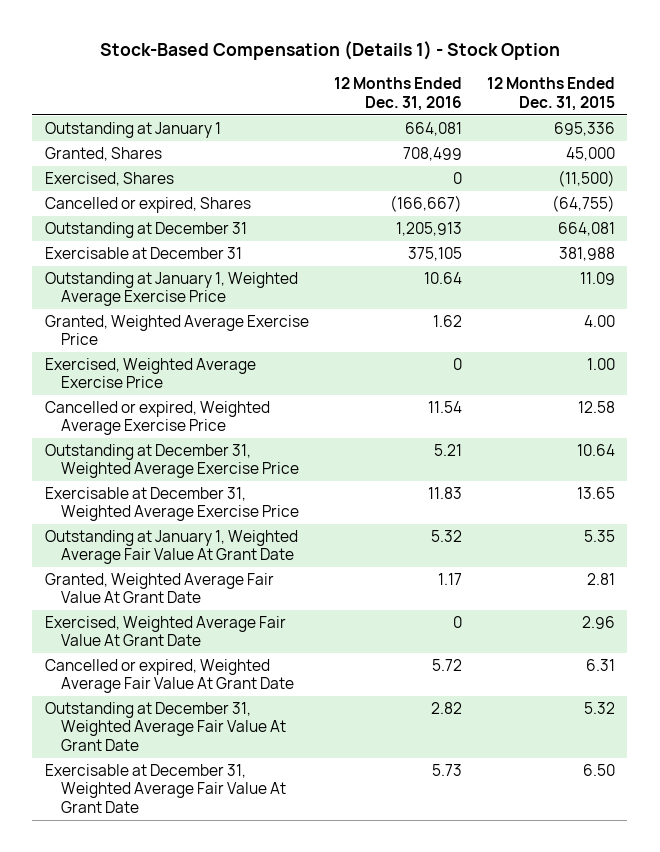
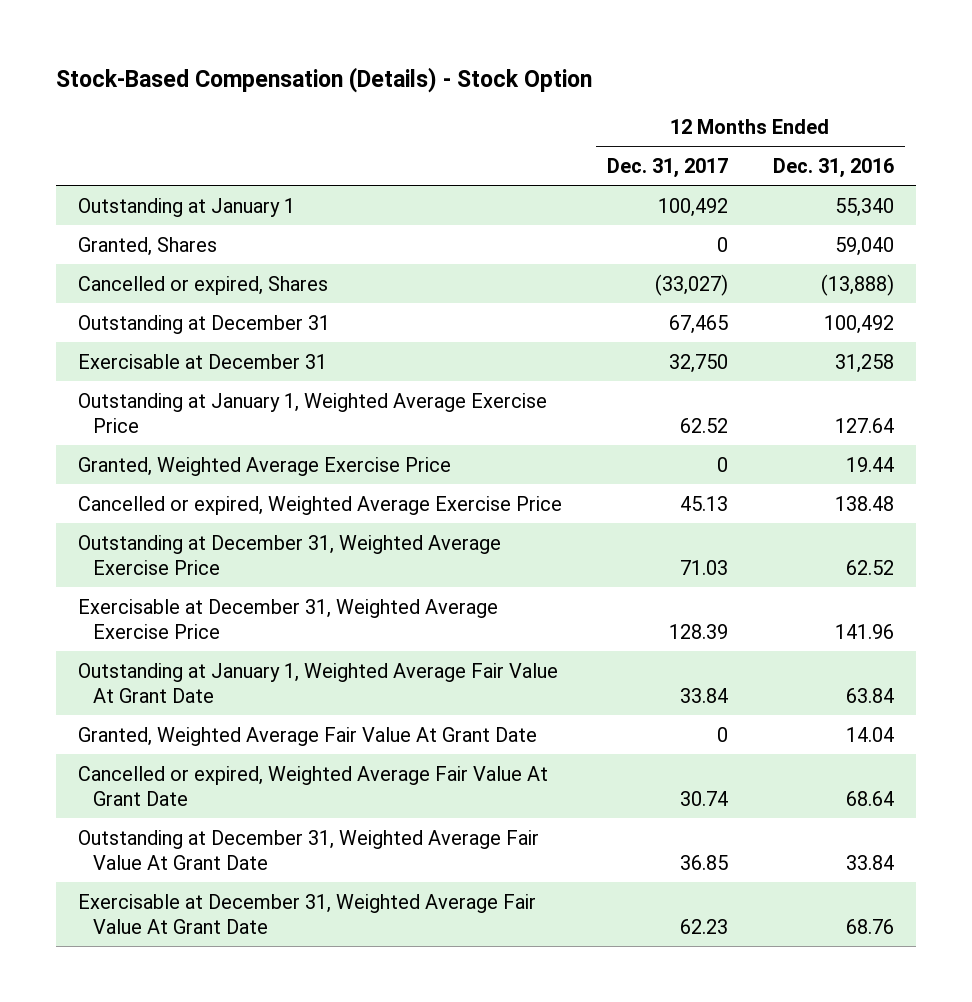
- Stock-Based Compensation (Details 1) - Stock Option
+ Stock-Based Compensation (Details) - Stock Option
- | 12 Months Ended Dec. 31, 2016 | 12 Months Ended Dec. 31, 2015
+ | 12 Months Ended Dec. 31, 2017 | 12 Months Ended Dec. 31, 2016
- Outstanding at January 1 | 664,081 | 695,336
- Granted, Shares | 708,499 | 45,000
- Exercised, Shares | 0 | (11,500)
- Cancelled or expired, Shares | (166,667) | (64,755)
- Outstanding at December 31 | 1,205,913 | 664,081
- Exercisable at December 31 | 375,105 | 381,988
- Outstanding at January 1, Weighted Average Exercise Price | 10.64 | 11.09
- Granted, Weighted Average Exercise Price | 1.62 | 4.00
- Exercised, Weighted Average Exercise Price | 0 | 1.00
- Cancelled or expired, Weighted Average Exercise Price | 11.54 | 12.58
- Outstanding at December 31, Weighted Average Exercise Price | 5.21 | 10.64
- Exercisable at December 31, Weighted Average Exercise Price | 11.83 | 13.65
- Outstanding at January 1, Weighted Average Fair Value At Grant Date | 5.32 | 5.35
- Granted, Weighted Average Fair Value At Grant Date | 1.17 | 2.81
- Exercised, Weighted Average Fair Value At Grant Date | 0 | 2.96
- Cancelled or expired, Weighted Average Fair Value At Grant Date | 5.72 | 6.31
- Outstanding at December 31, Weighted Average Fair Value At Grant Date | 2.82 | 5.32
- Exercisable at December 31, Weighted Average Fair Value At Grant Date | 5.73 | 6.50
+ Outstanding at January 1 | 100,492 | 55,340
+ Granted, Shares | 0 | 59,040
+ Cancelled or expired, Shares | (33,027) | (13,888)
+ Outstanding at December 31 | 67,465 | 100,492
+ Exercisable at December 31 | 32,750 | 31,258
+ Outstanding at January 1, Weighted Average Exercise Price | 62.52 | 127.64
+ Granted, Weighted Average Exercise Price | 0 | 19.44
+ Cancelled or expired, Weighted Average Exercise Price | 45.13 | 138.48
+ Outstanding at December 31, Weighted Average Exercise Price | 71.03 | 62.52
+ Exercisable at December 31, Weighted Average Exercise Price | 128.39 | 141.96
+ Outstanding at January 1, Weighted Average Fair Value At Grant Date | 33.84 | 63.84
+ Granted, Weighted Average Fair Value At Grant Date | 0 | 14.04
+ Cancelled or expired, Weighted Average Fair Value At Grant Date | 30.74 | 68.64
+ Outstanding at December 31, Weighted Average Fair Value At Grant Date | 36.85 | 33.84
+ Exercisable at December 31, Weighted Average Fair Value At Grant Date | 62.23 | 68.76

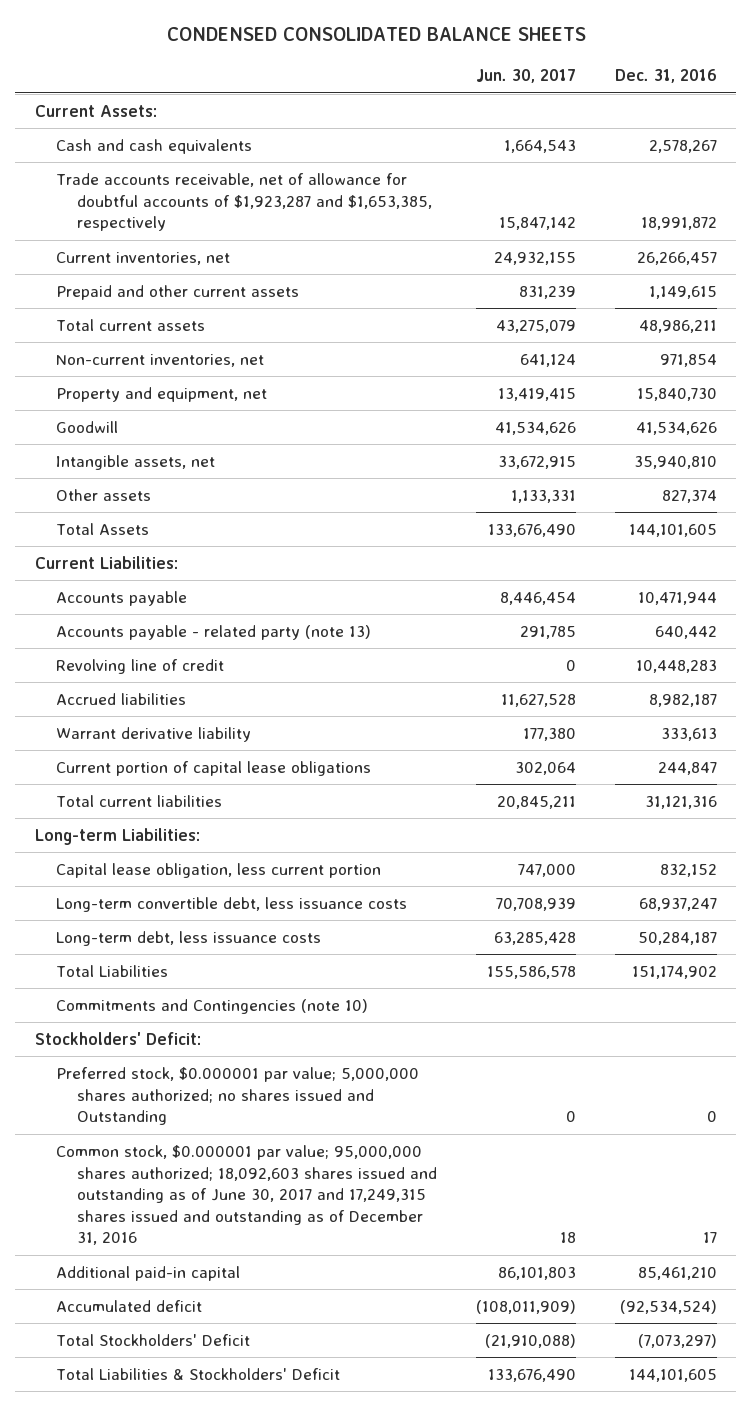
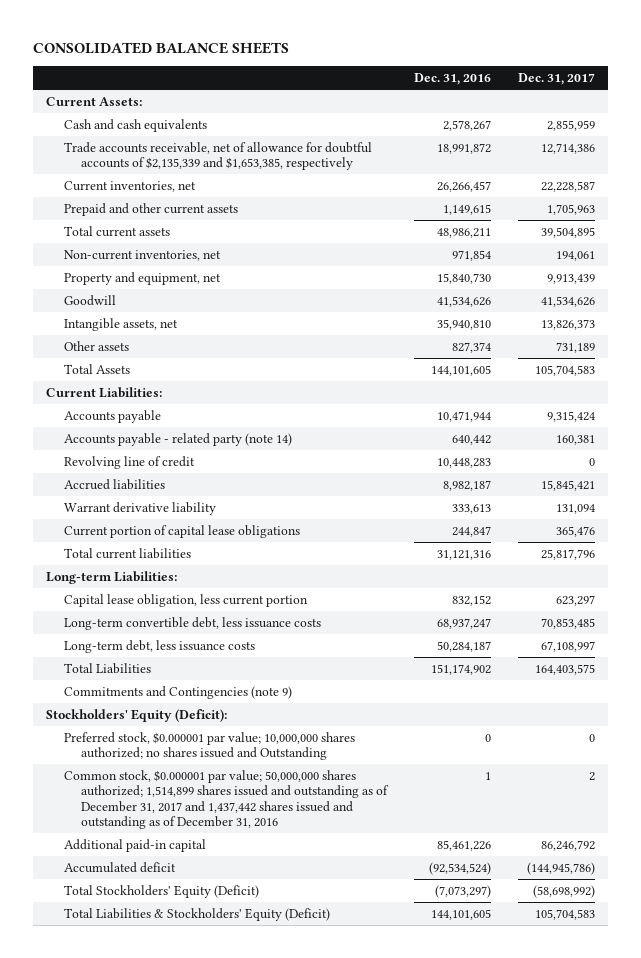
- CONDENSED CONSOLIDATED BALANCE SHEETS
+ CONSOLIDATED BALANCE SHEETS
- | Jun. 30, 2017 | Dec. 31, 2016
+ | Dec. 31, 2016 | Dec. 31, 2017
- Trade accounts receivable, net of allowance for doubtful accounts of $1,923,287 and $1,653,385, respectively | 15,847,142 | 18,991,872
+ Trade accounts receivable, net of allowance for doubtful accounts of $2,135,339 and $1,653,385, respectively | 18,991,872 | 12,714,386
- Accounts payable - related party (note 13) | 291,785 | 640,442
+ Accounts payable - related party (note 14) | 640,442 | 160,381
- Commitments and Contingencies (note 10)
- Stockholders' Deficit:
- Preferred stock, $0.000001 par value; 5,000,000 shares authorized; no shares issued and Outstanding | 0 | 0
- Common stock, $0.000001 par value; 95,000,000 shares authorized; 18,092,603 shares issued and outstanding as of June 30, 2017 and 17,249,315 shares issued and outstanding as of December 31, 2016 | 18 | 17
- Additional paid-in capital | 86,101,803 | 85,461,210
+ Commitments and Contingencies (note 9)
+ Stockholders' Equity (Deficit):
+ Preferred stock, $0.000001 par value; 10,000,000 shares authorized; no shares issued and Outstanding | 0 | 0
+ Common stock, $0.000001 par value; 50,000,000 shares authorized; 1,514,899 shares issued and outstanding as of December 31, 2017 and 1,437,442 shares issued and outstanding as of December 31, 2016 | 1 | 2
+ Additional paid-in capital | 85,461,226 | 86,246,792
- Total Stockholders' Deficit | (21,910,088) | (7,073,297)
- Total Liabilities & Stockholders' Deficit | 133,676,490 | 144,101,605
+ Total Stockholders' Equity (Deficit) | (7,073,297) | (58,698,992)
+ Total Liabilities & Stockholders' Equity (Deficit) | 144,101,605 | 105,704,583

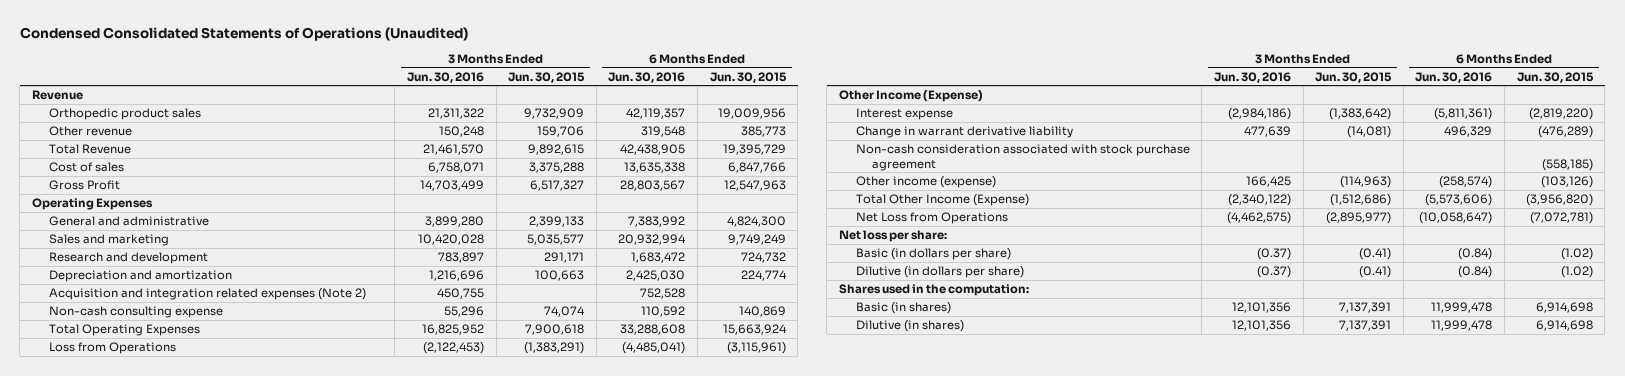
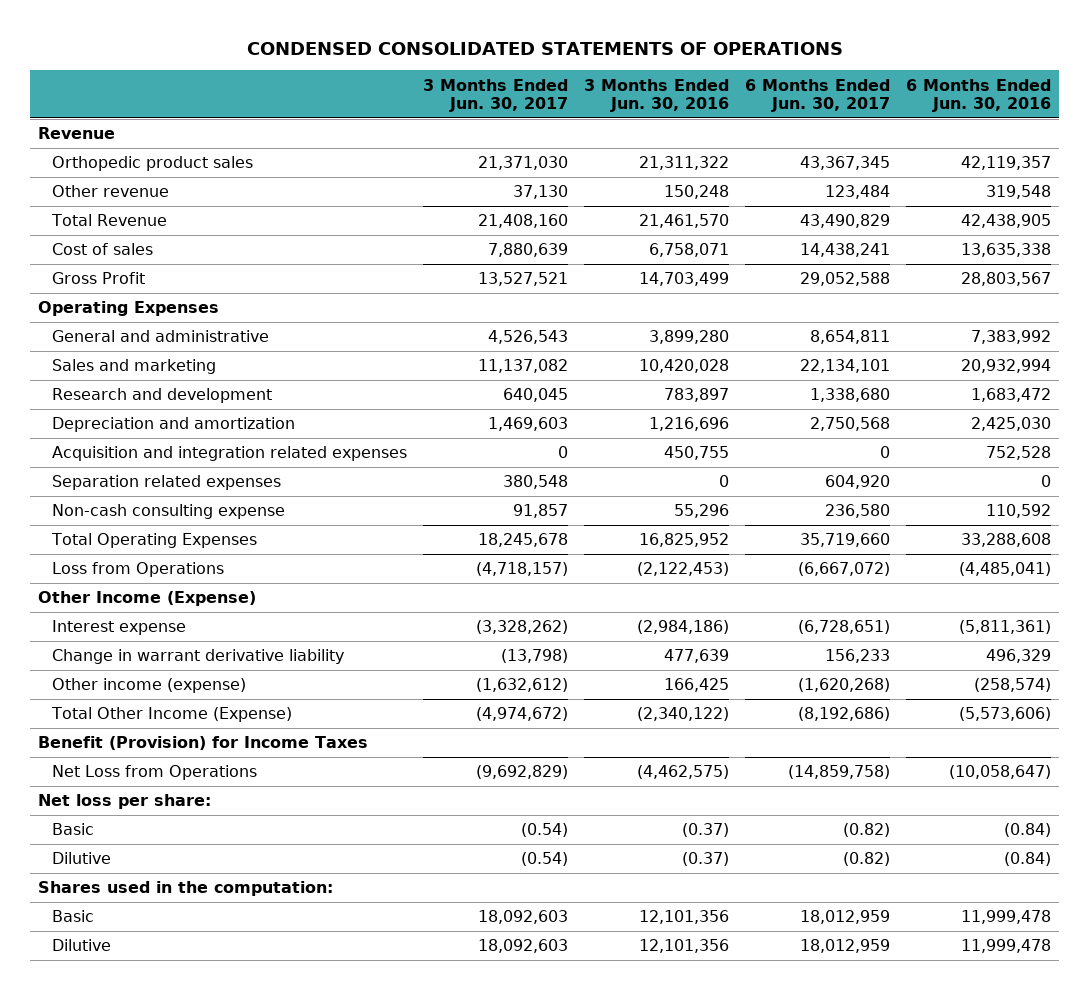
- Condensed Consolidated Statements of Operations (Unaudited)
+ CONDENSED CONSOLIDATED STATEMENTS OF OPERATIONS
- | 3 Months Ended Jun. 30, 2016 | 3 Months Ended Jun. 30, 2015 | 6 Months Ended Jun. 30, 2016 | 6 Months Ended Jun. 30, 2015
+ | 3 Months Ended Jun. 30, 2017 | 3 Months Ended Jun. 30, 2016 | 6 Months Ended Jun. 30, 2017 | 6 Months Ended Jun. 30, 2016
- Acquisition and integration related expenses (Note 2) | 450,755 | | 752,528 |
+ Acquisition and integration related expenses | 0 | 450,755 | 0 | 752,528
+ Separation related expenses | 380,548 | 0 | 604,920 | 0
- Non-cash consideration associated with stock purchase agreement | | | | (558,185)
+ Benefit (Provision) for Income Taxes
- Basic (in dollars per share) | (0.37) | (0.41) | (0.84) | (1.02)
- Dilutive (in dollars per share) | (0.37) | (0.41) | (0.84) | (1.02)
+ Basic | (0.54) | (0.37) | (0.82) | (0.84)
+ Dilutive | (0.54) | (0.37) | (0.82) | (0.84)
- Basic (in shares) | 12,101,356 | 7,137,391 | 11,999,478 | 6,914,698
- Dilutive (in shares) | 12,101,356 | 7,137,391 | 11,999,478 | 6,914,698
+ Basic | 18,092,603 | 12,101,356 | 18,012,959 | 11,999,478
+ Dilutive | 18,092,603 | 12,101,356 | 18,012,959 | 11,999,478

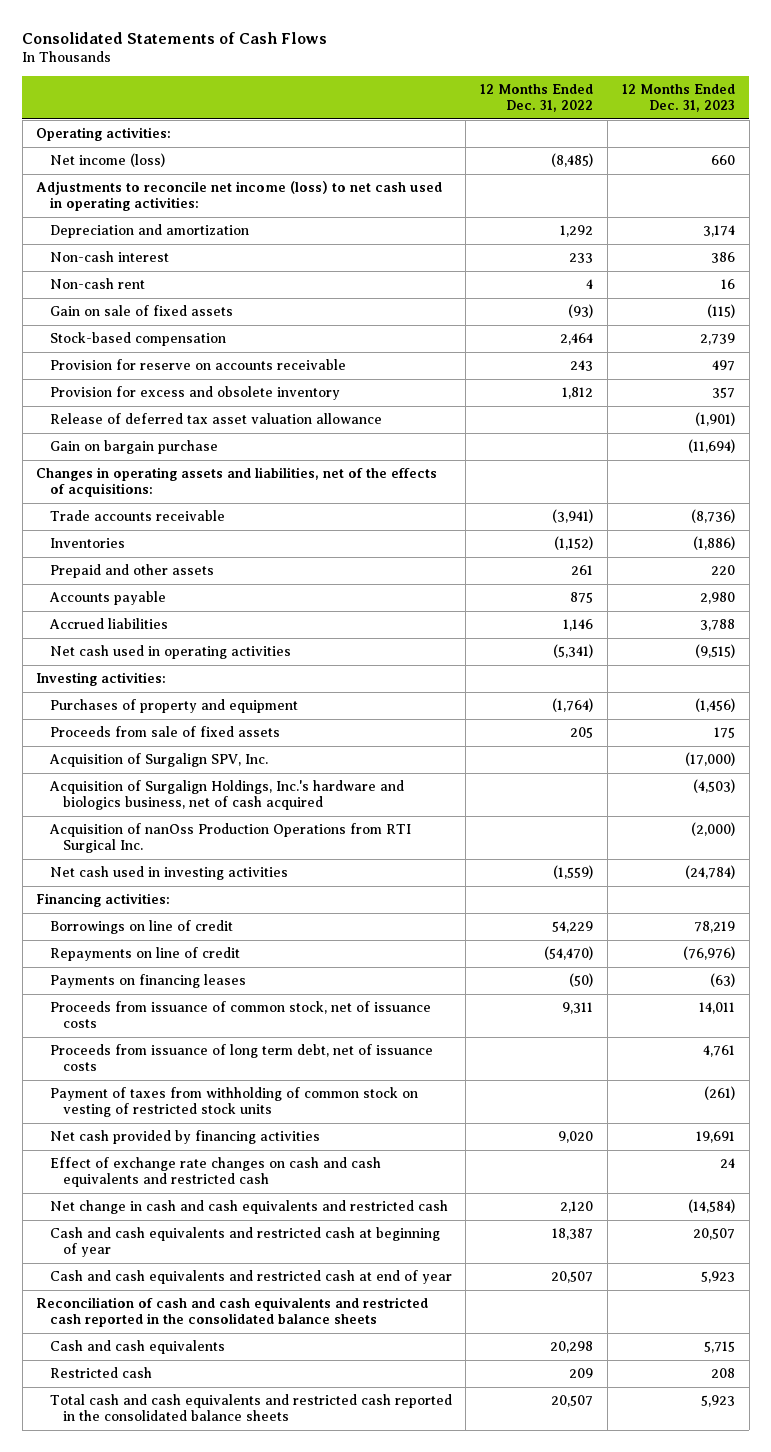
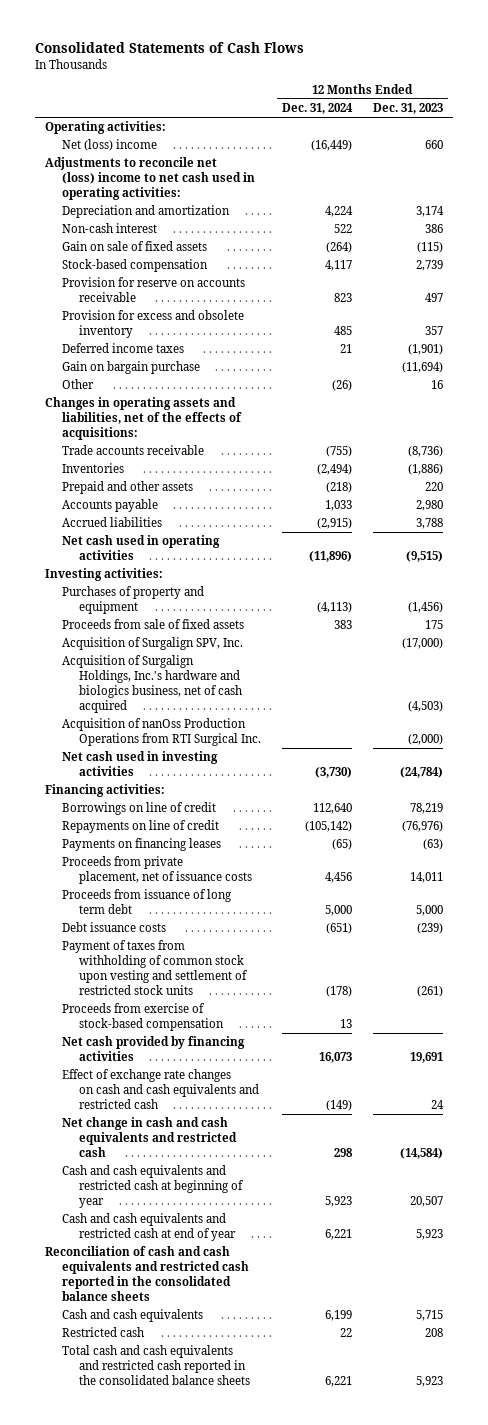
- | 12 Months Ended Dec. 31, 2022 | 12 Months Ended Dec. 31, 2023
+ | 12 Months Ended Dec. 31, 2024 | 12 Months Ended Dec. 31, 2023
- Net income (loss) | (8,485) | 660
- Adjustments to reconcile net income (loss) to net cash used in operating activities:
+ Net (loss) income | (16,449) | 660
+ Adjustments to reconcile net (loss) income to net cash used in operating activities:
- Non-cash rent | 4 | 16
- Release of deferred tax asset valuation allowance | | (1,901)
+ Deferred income taxes | 21 | (1,901)
+ Other | (26) | 16
- Proceeds from issuance of common stock, net of issuance costs | 9,311 | 14,011
- Proceeds from issuance of long term debt, net of issuance costs | | 4,761
- Payment of taxes from withholding of common stock on vesting of restricted stock units | | (261)
+ Proceeds from private placement, net of issuance costs | 4,456 | 14,011
+ Proceeds from issuance of long term debt | 5,000 | 5,000
+ Debt issuance costs | (651) | (239)
+ Payment of taxes from withholding of common stock upon vesting and settlement of restricted stock units | (178) | (261)
+ Proceeds from exercise of stock-based compensation | 13 |

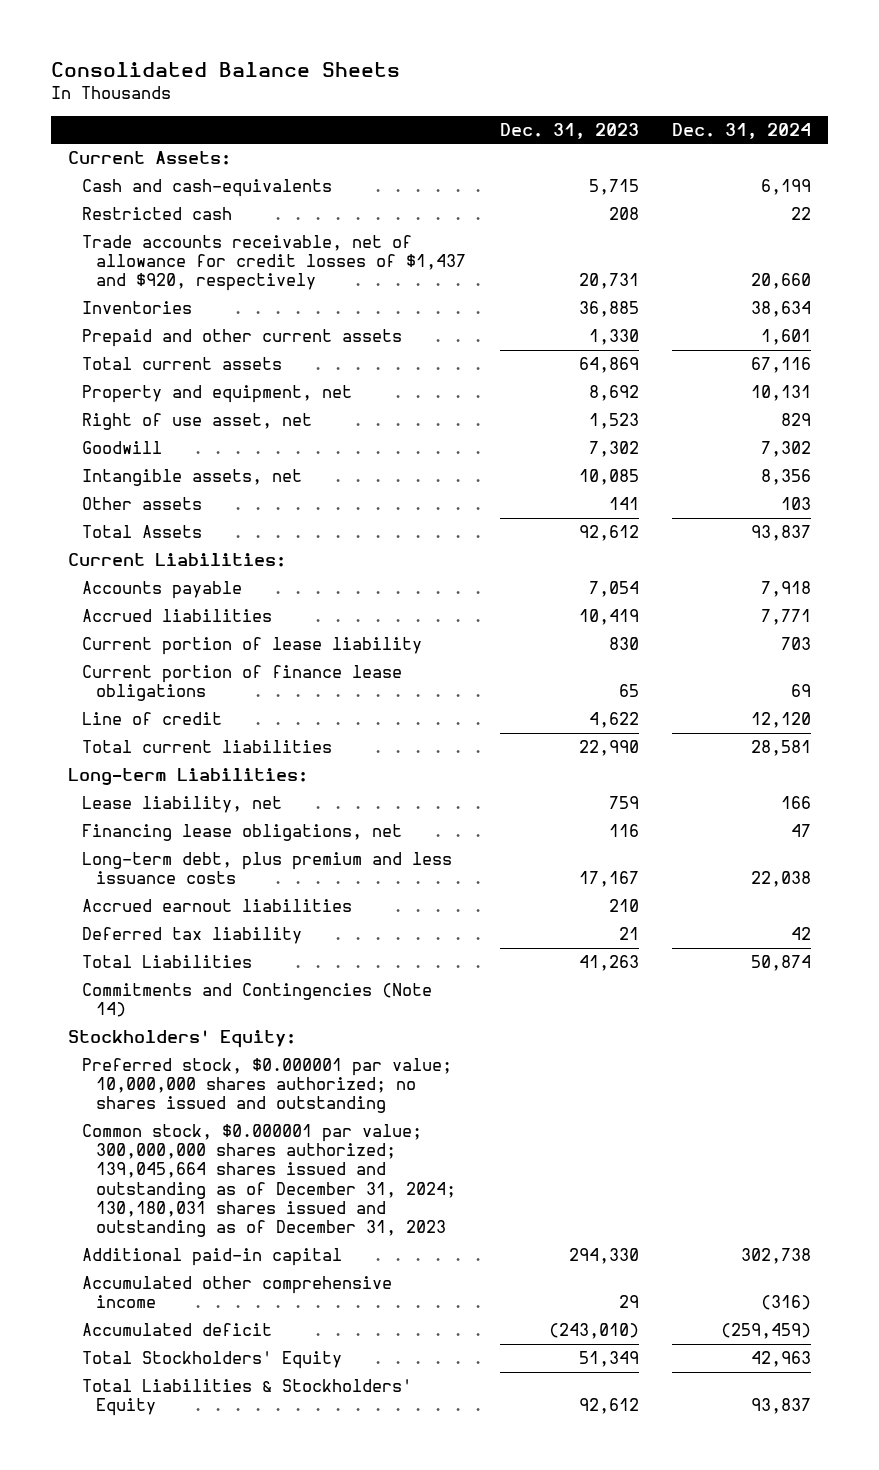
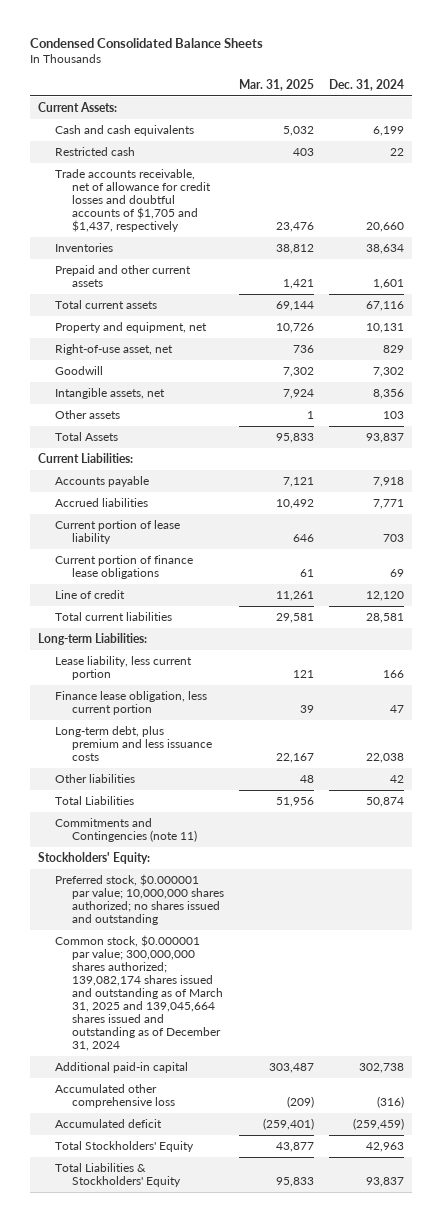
- Consolidated Balance Sheets
+ Condensed Consolidated Balance Sheets
- | Dec. 31, 2023 | Dec. 31, 2024
+ | Mar. 31, 2025 | Dec. 31, 2024
- Cash and cash-equivalents | 5,715 | 6,199
+ Cash and cash equivalents | 5,032 | 6,199
- Trade accounts receivable, net of allowance for credit losses of $1,437 and $920, respectively | 20,731 | 20,660
+ Trade accounts receivable, net of allowance for credit losses and doubtful accounts of $1,705 and $1,437, respectively | 23,476 | 20,660
- Right of use asset, net | 1,523 | 829
+ Right-of-use asset, net | 736 | 829
- Lease liability, net | 759 | 166
- Financing lease obligations, net | 116 | 47
+ Lease liability, less current portion | 121 | 166
+ Finance lease obligation, less current portion | 39 | 47
- Accrued earnout liabilities | 210 |
- Deferred tax liability | 21 | 42
+ Other liabilities | 48 | 42
- Commitments and Contingencies (Note 14)
+ Commitments and Contingencies (note 11)
- Common stock, $0.000001 par value; 300,000,000 shares authorized; 139,045,664 shares issued and outstanding as of December 31, 2024; 130,180,031 shares issued and outstanding as of December 31, 2023
+ Common stock, $0.000001 par value; 300,000,000 shares authorized; 139,082,174 shares issued and outstanding as of March 31, 2025 and 139,045,664 shares issued and outstanding as of December 31, 2024
- Accumulated other comprehensive income | 29 | (316)
+ Accumulated other comprehensive loss | (209) | (316)

